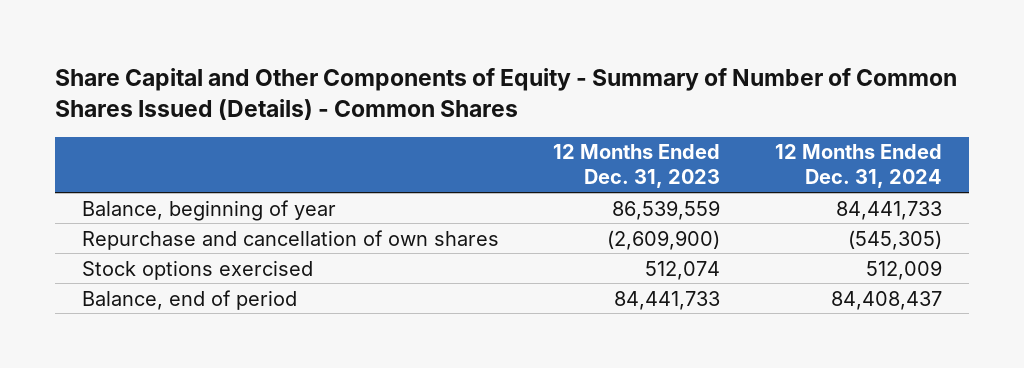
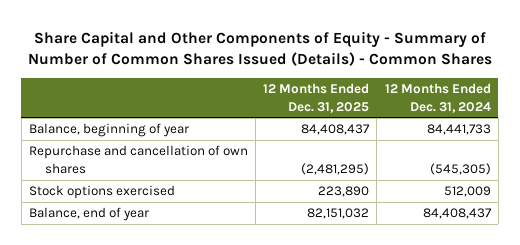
- | 12 Months Ended Dec. 31, 2023 | 12 Months Ended Dec. 31, 2024
+ | 12 Months Ended Dec. 31, 2025 | 12 Months Ended Dec. 31, 2024
- Balance, end of period | 84,441,733 | 84,408,437
+ Balance, end of year | 82,151,032 | 84,408,437

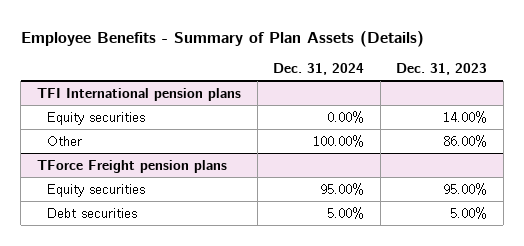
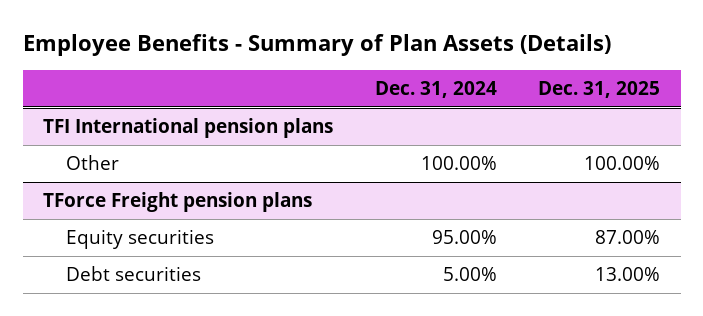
- | Dec. 31, 2024 | Dec. 31, 2023
+ | Dec. 31, 2024 | Dec. 31, 2025
@ TFI International pension plans
- Equity securities | 0.00% | 14.00%

